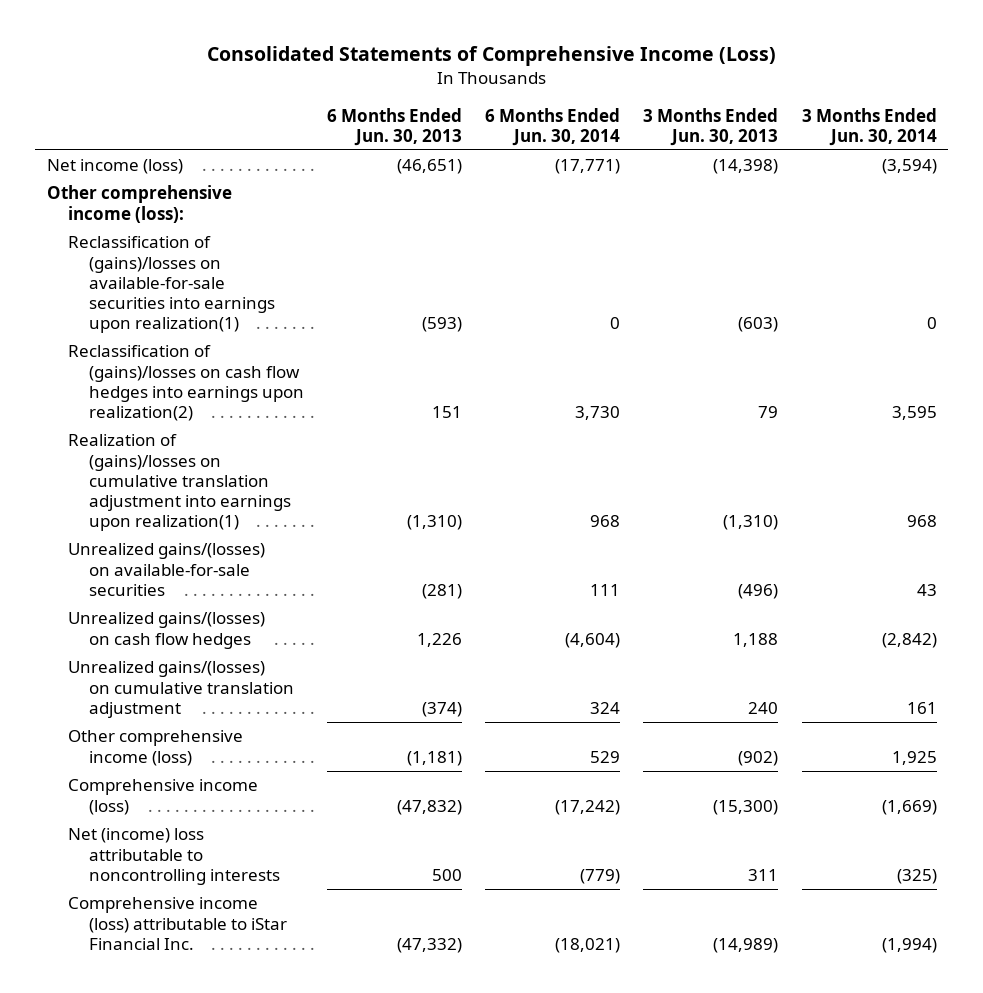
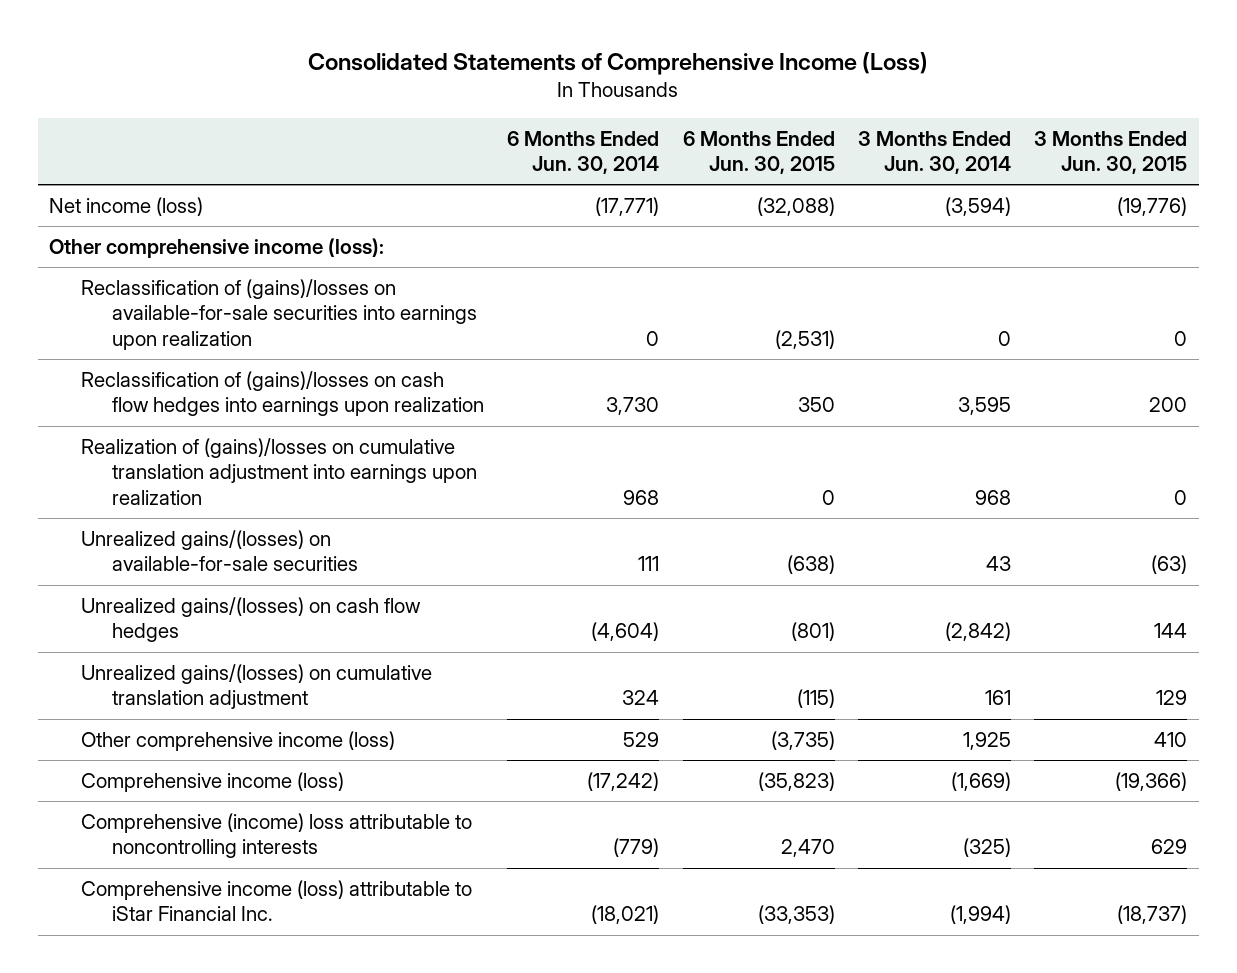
- | 6 Months Ended Jun. 30, 2013 | 6 Months Ended Jun. 30, 2014 | 3 Months Ended Jun. 30, 2013 | 3 Months Ended Jun. 30, 2014
+ | 6 Months Ended Jun. 30, 2014 | 6 Months Ended Jun. 30, 2015 | 3 Months Ended Jun. 30, 2014 | 3 Months Ended Jun. 30, 2015
- Reclassification of (gains)/losses on available-for-sale securities into earnings upon realization(1) | (593) | 0 | (603) | 0
- Reclassification of (gains)/losses on cash flow hedges into earnings upon realization(2) | 151 | 3,730 | 79 | 3,595
- Realization of (gains)/losses on cumulative translation adjustment into earnings upon realization(1) | (1,310) | 968 | (1,310) | 968
+ Reclassification of (gains)/losses on available-for-sale securities into earnings upon realization | 0 | (2,531) | 0 | 0
+ Reclassification of (gains)/losses on cash flow hedges into earnings upon realization | 3,730 | 350 | 3,595 | 200
+ Realization of (gains)/losses on cumulative translation adjustment into earnings upon realization | 968 | 0 | 968 | 0
- Net (income) loss attributable to noncontrolling interests | 500 | (779) | 311 | (325)
+ Comprehensive (income) loss attributable to noncontrolling interests | (779) | 2,470 | (325) | 629

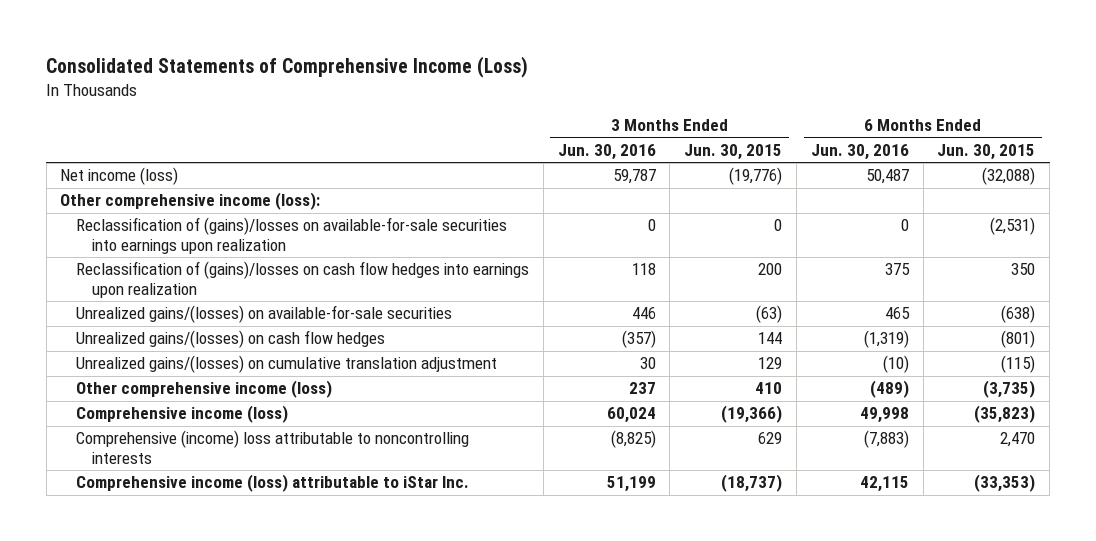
- | 6 Months Ended Jun. 30, 2014 | 6 Months Ended Jun. 30, 2015 | 3 Months Ended Jun. 30, 2014 | 3 Months Ended Jun. 30, 2015
+ | 3 Months Ended Jun. 30, 2016 | 3 Months Ended Jun. 30, 2015 | 6 Months Ended Jun. 30, 2016 | 6 Months Ended Jun. 30, 2015
- Realization of (gains)/losses on cumulative translation adjustment into earnings upon realization | 968 | 0 | 968 | 0
- Comprehensive income (loss) attributable to iStar Financial Inc. | (18,021) | (33,353) | (1,994) | (18,737)
+ Comprehensive income (loss) attributable to iStar Inc. | 51,199 | (18,737) | 42,115 | (33,353)

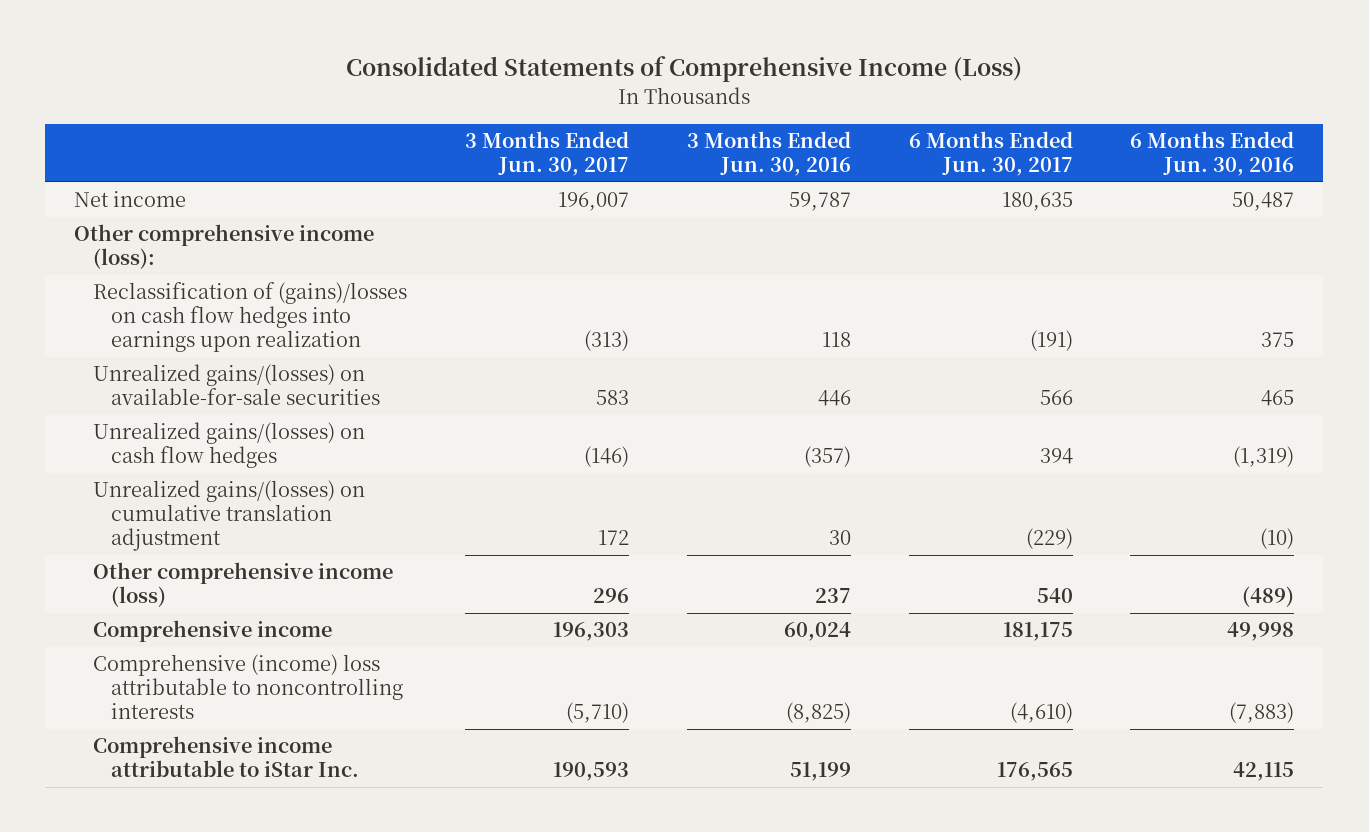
- | 3 Months Ended Jun. 30, 2016 | 3 Months Ended Jun. 30, 2015 | 6 Months Ended Jun. 30, 2016 | 6 Months Ended Jun. 30, 2015
+ | 3 Months Ended Jun. 30, 2017 | 3 Months Ended Jun. 30, 2016 | 6 Months Ended Jun. 30, 2017 | 6 Months Ended Jun. 30, 2016
- Net income (loss) | 59,787 | (19,776) | 50,487 | (32,088)
+ Net income | 196,007 | 59,787 | 180,635 | 50,487
- Reclassification of (gains)/losses on available-for-sale securities into earnings upon realization | 0 | 0 | 0 | (2,531)
- Comprehensive income (loss) | 60,024 | (19,366) | 49,998 | (35,823)
+ Comprehensive income | 196,303 | 60,024 | 181,175 | 49,998
- Comprehensive income (loss) attributable to iStar Inc. | 51,199 | (18,737) | 42,115 | (33,353)
+ Comprehensive income attributable to iStar Inc. | 190,593 | 51,199 | 176,565 | 42,115

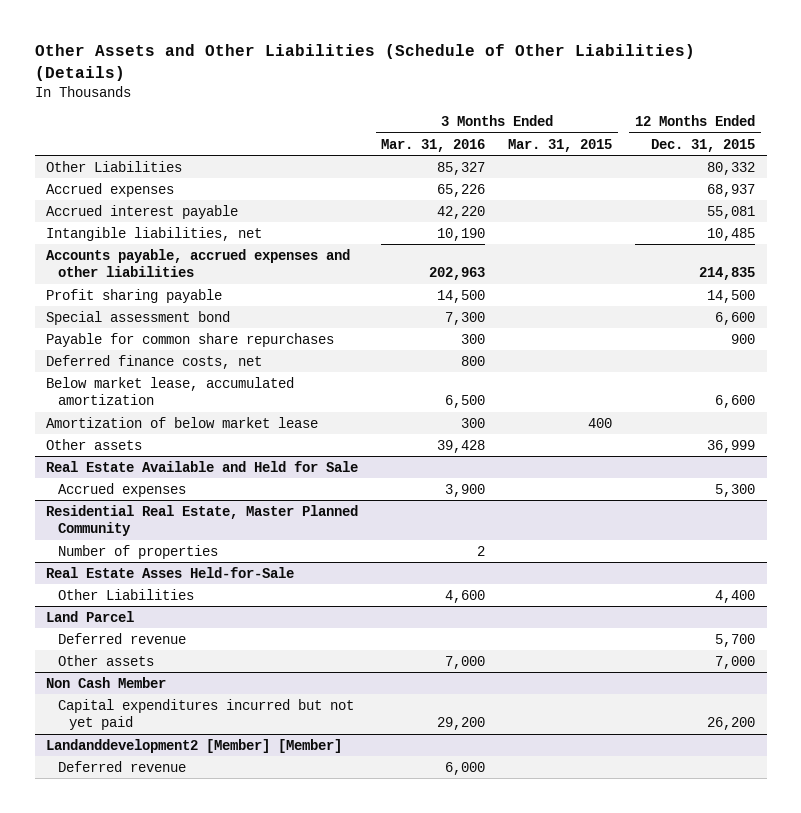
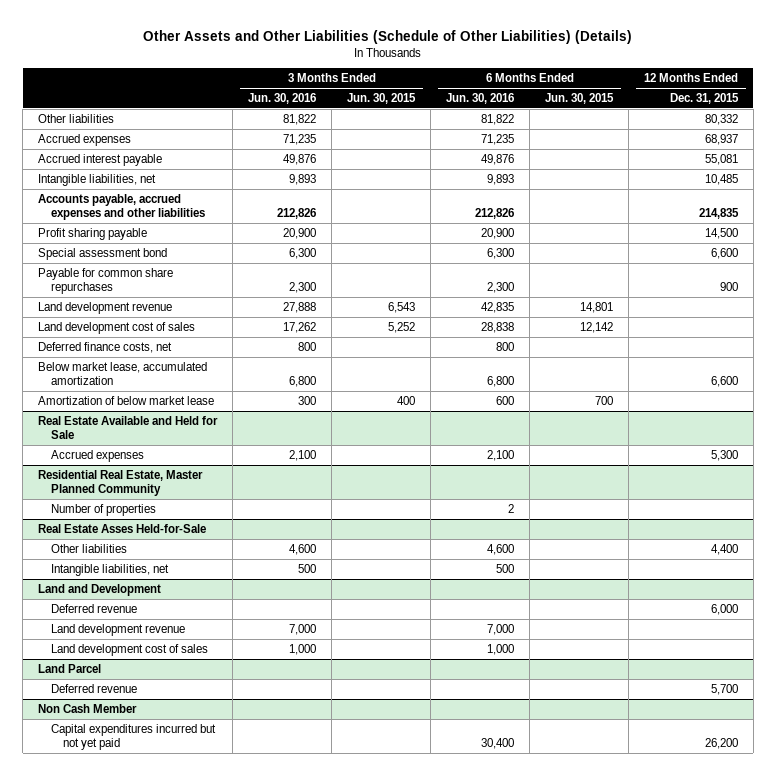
- | 3 Months Ended Mar. 31, 2016 | 3 Months Ended Mar. 31, 2015 | 12 Months Ended Dec. 31, 2015
+ | 3 Months Ended Jun. 30, 2016 | 3 Months Ended Jun. 30, 2015 | 6 Months Ended Jun. 30, 2016 | 6 Months Ended Jun. 30, 2015 | 12 Months Ended Dec. 31, 2015
- Other Liabilities | 85,327 | | 80,332
+ Other liabilities | 81,822 | | 81,822 | | 80,332
+ Land development revenue | 27,888 | 6,543 | 42,835 | 14,801 |
+ Land development cost of sales | 17,262 | 5,252 | 28,838 | 12,142 |
- Other assets | 39,428 | | 36,999
@ Real Estate Asses Held-for-Sale
- Other Liabilities | 4,600 | | 4,400
+ Other liabilities | 4,600 | | 4,600 | | 4,400
+ Intangible liabilities, net | 500 | | 500 | |
+ Land and Development
+ Deferred revenue | | | | | 6,000
+ Land development revenue | 7,000 | | 7,000 | |
+ Land development cost of sales | 1,000 | | 1,000 | |
@ Land Parcel
- Other assets | 7,000 | | 7,000
- Landanddevelopment2 [Member] [Member]
- Deferred revenue | 6,000 | |

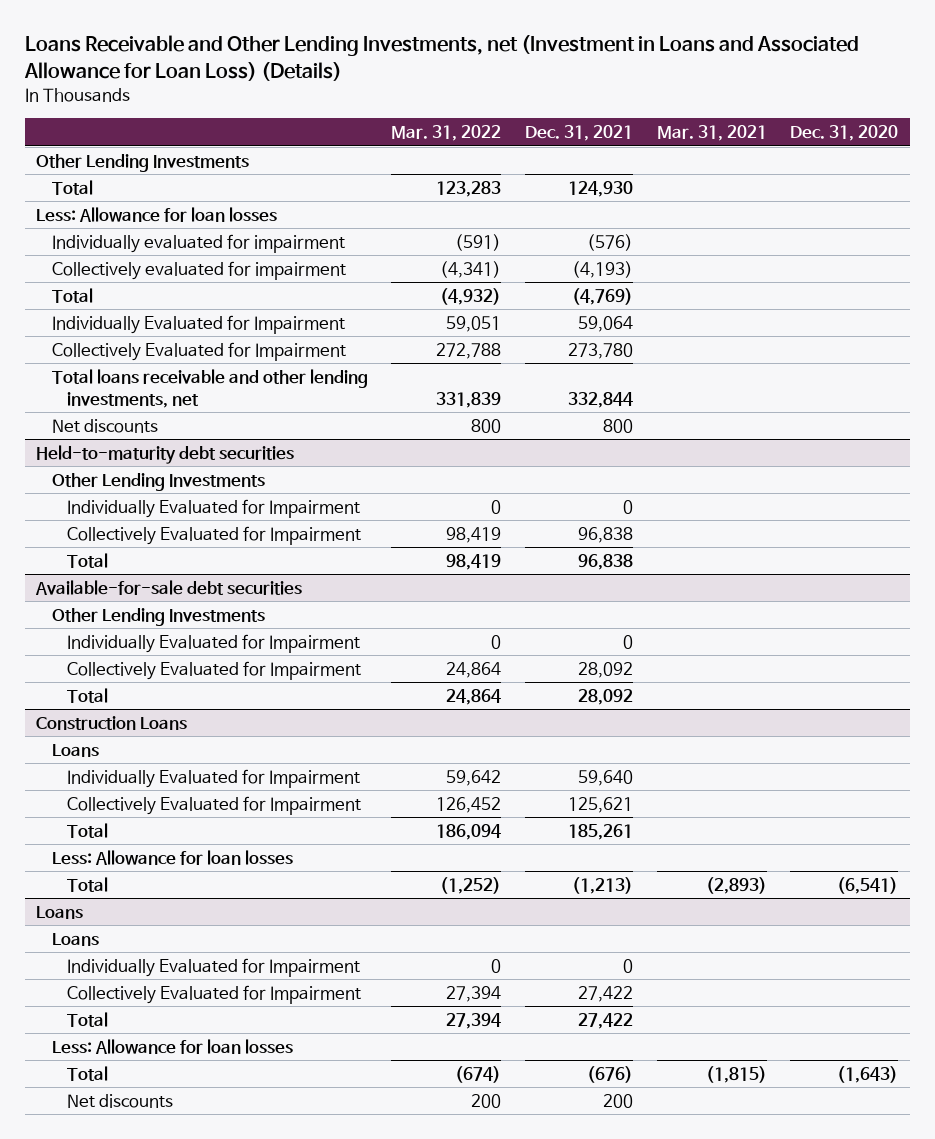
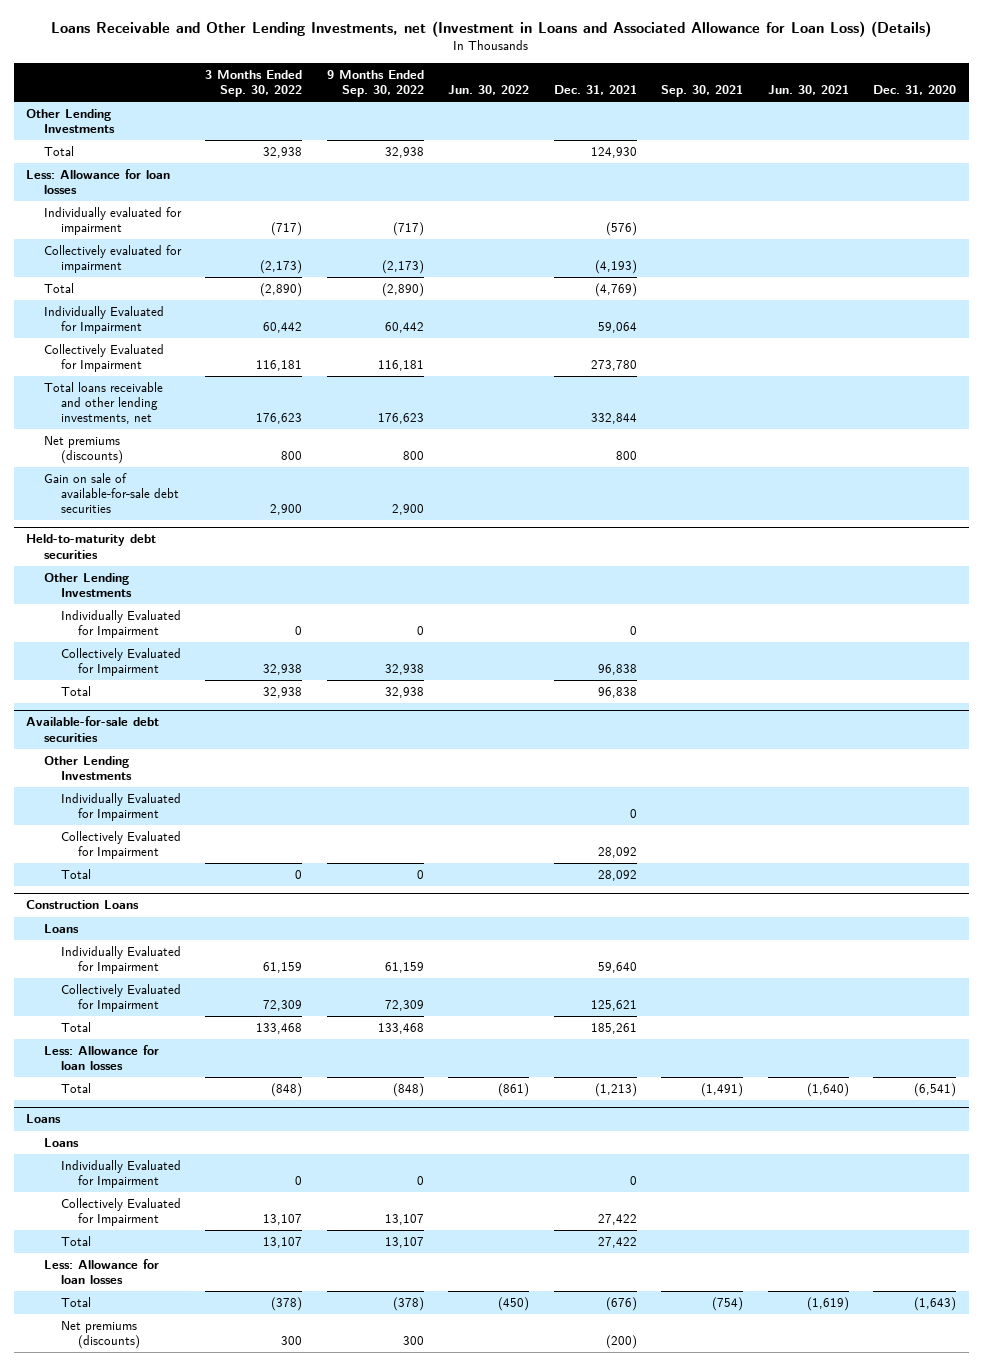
- | Mar. 31, 2022 | Dec. 31, 2021 | Mar. 31, 2021 | Dec. 31, 2020
+ | 3 Months Ended Sep. 30, 2022 | 9 Months Ended Sep. 30, 2022 | Jun. 30, 2022 | Dec. 31, 2021 | Sep. 30, 2021 | Jun. 30, 2021 | Dec. 31, 2020
- Net discounts | 800 | 800 | |
+ Net premiums (discounts) | 800 | 800 | | 800 | | |
+ Gain on sale of available-for-sale debt securities | 2,900 | 2,900 | | | | |
@ Loans
- Net discounts | 200 | 200 | |
+ Net premiums (discounts) | 300 | 300 | | (200) | | |

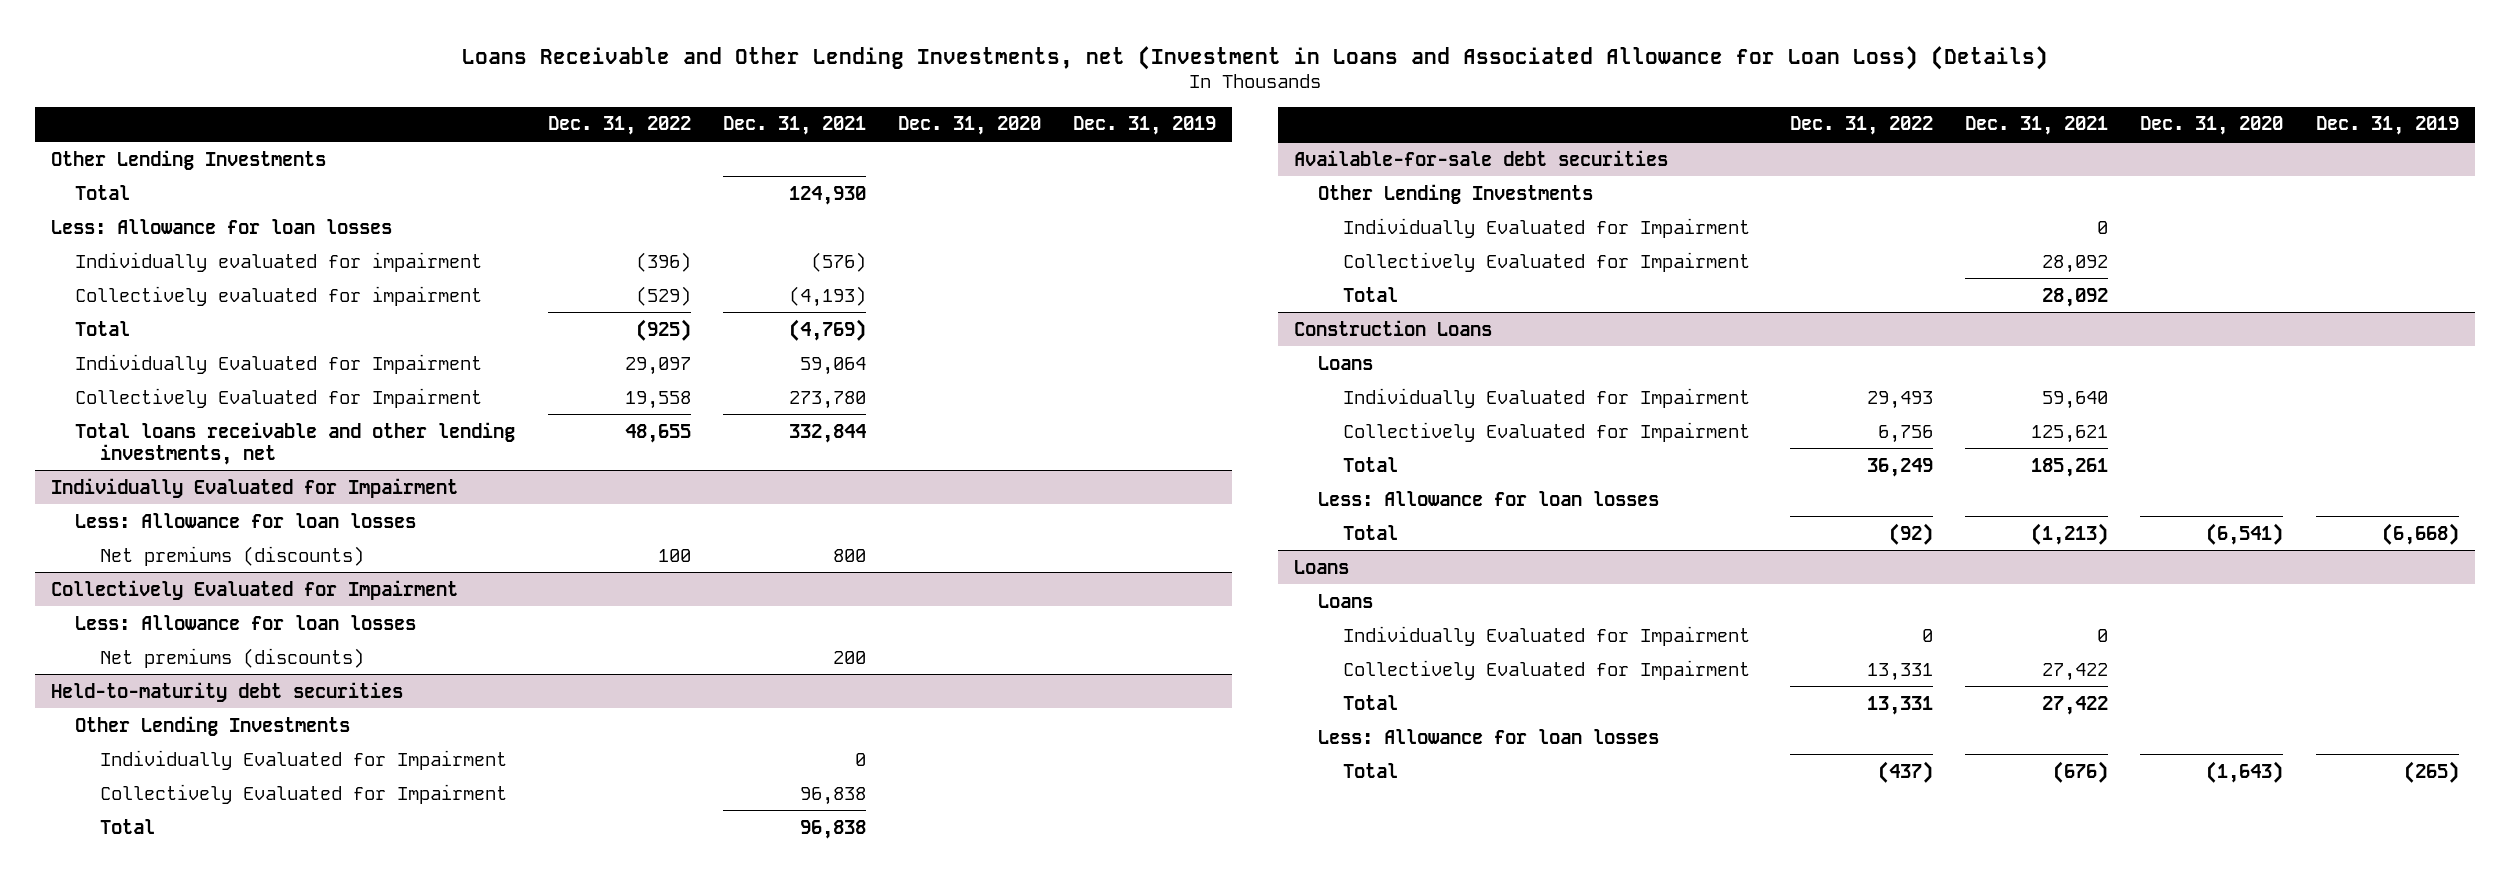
- | 3 Months Ended Sep. 30, 2022 | 9 Months Ended Sep. 30, 2022 | Jun. 30, 2022 | Dec. 31, 2021 | Sep. 30, 2021 | Jun. 30, 2021 | Dec. 31, 2020
+ | Dec. 31, 2022 | Dec. 31, 2021 | Dec. 31, 2020 | Dec. 31, 2019
+ Individually Evaluated for Impairment
+ Less: Allowance for loan losses
- Gain on sale of available-for-sale debt securities | 2,900 | 2,900 | | | | |
+ Collectively Evaluated for Impairment
+ Less: Allowance for loan losses
+ Net premiums (discounts) | | 200 | |
@ Loans
- Net premiums (discounts) | 300 | 300 | | (200) | | |

